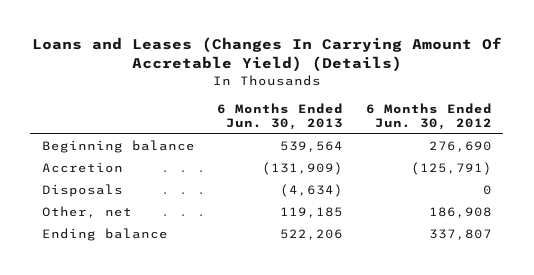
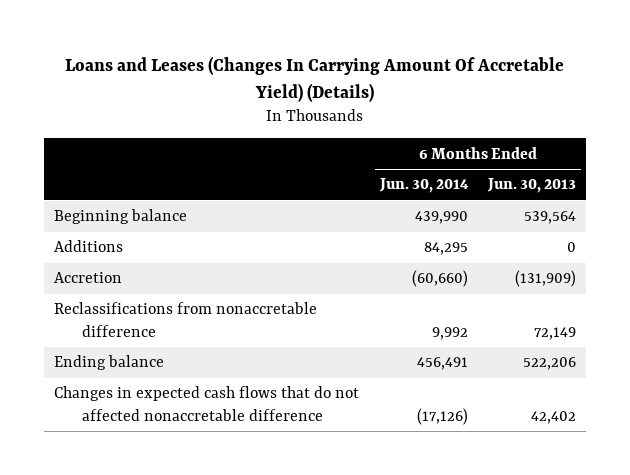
- | 6 Months Ended Jun. 30, 2013 | 6 Months Ended Jun. 30, 2012
+ | 6 Months Ended Jun. 30, 2014 | 6 Months Ended Jun. 30, 2013
+ Additions | 84,295 | 0
- Disposals | (4,634) | 0
- Other, net | 119,185 | 186,908
+ Reclassifications from nonaccretable difference | 9,992 | 72,149
+ Changes in expected cash flows that do not affected nonaccretable difference | (17,126) | 42,402

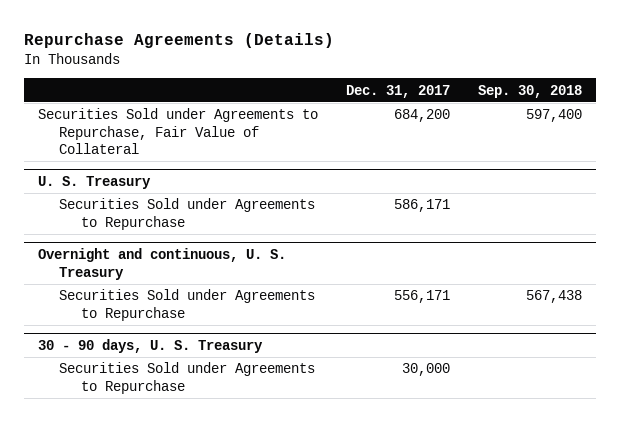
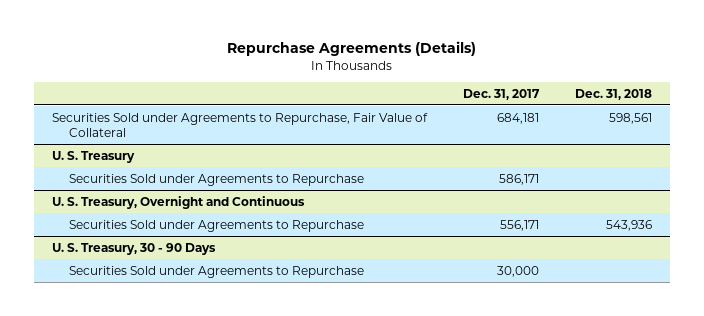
- | Dec. 31, 2017 | Sep. 30, 2018
+ | Dec. 31, 2017 | Dec. 31, 2018
- Securities Sold under Agreements to Repurchase, Fair Value of Collateral | 684,200 | 597,400
+ Securities Sold under Agreements to Repurchase, Fair Value of Collateral | 684,181 | 598,561
- Overnight and continuous, U. S. Treasury
+ U. S. Treasury, Overnight and Continuous
- 30 - 90 days, U. S. Treasury
+ U. S. Treasury, 30 - 90 Days

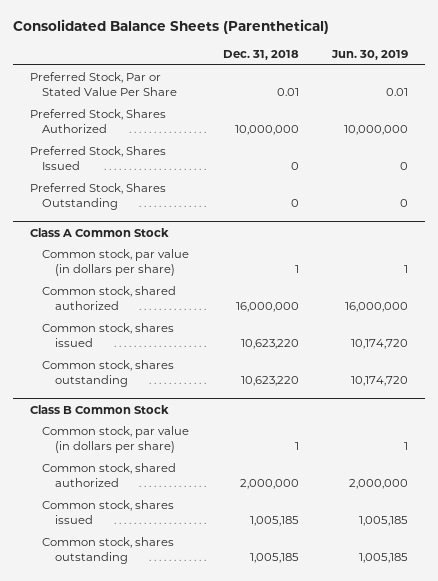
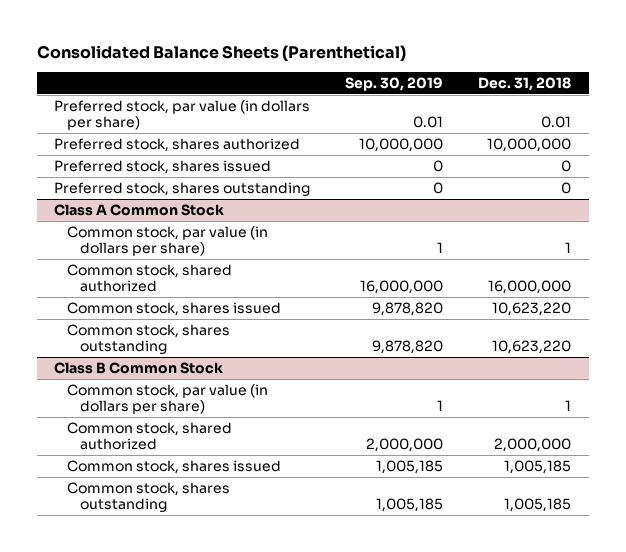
- | Dec. 31, 2018 | Jun. 30, 2019
+ | Sep. 30, 2019 | Dec. 31, 2018
- Preferred Stock, Par or Stated Value Per Share | 0.01 | 0.01
- Preferred Stock, Shares Authorized | 10,000,000 | 10,000,000
- Preferred Stock, Shares Issued | 0 | 0
- Preferred Stock, Shares Outstanding | 0 | 0
+ Preferred stock, par value (in dollars per share) | 0.01 | 0.01
+ Preferred stock, shares authorized | 10,000,000 | 10,000,000
+ Preferred stock, shares issued | 0 | 0
+ Preferred stock, shares outstanding | 0 | 0

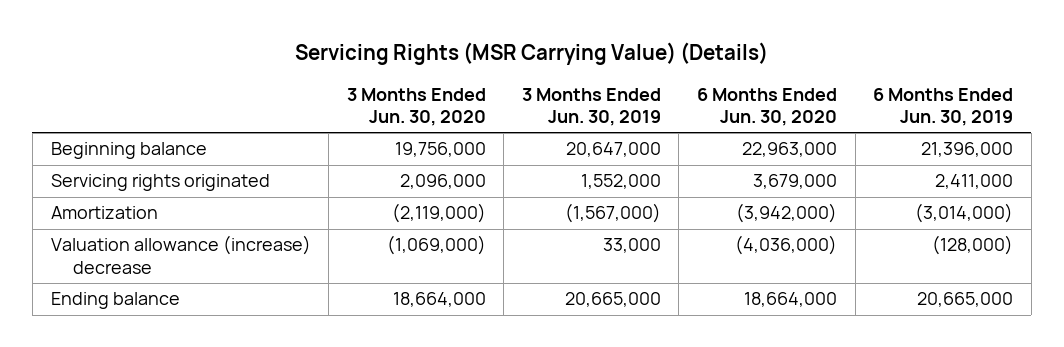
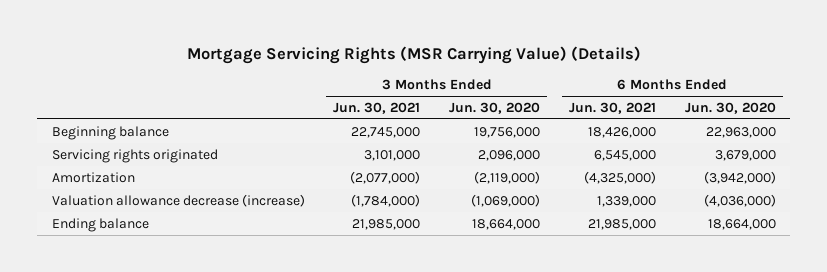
- Servicing Rights (MSR Carrying Value) (Details)
+ Mortgage Servicing Rights (MSR Carrying Value) (Details)
- | 3 Months Ended Jun. 30, 2020 | 3 Months Ended Jun. 30, 2019 | 6 Months Ended Jun. 30, 2020 | 6 Months Ended Jun. 30, 2019
+ | 3 Months Ended Jun. 30, 2021 | 3 Months Ended Jun. 30, 2020 | 6 Months Ended Jun. 30, 2021 | 6 Months Ended Jun. 30, 2020
- Valuation allowance (increase) decrease | (1,069,000) | 33,000 | (4,036,000) | (128,000)
+ Valuation allowance decrease (increase) | (1,784,000) | (1,069,000) | 1,339,000 | (4,036,000)

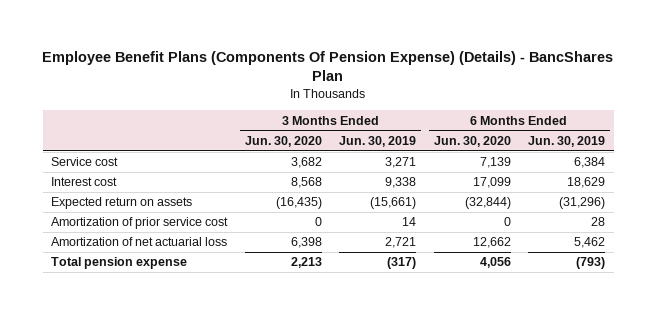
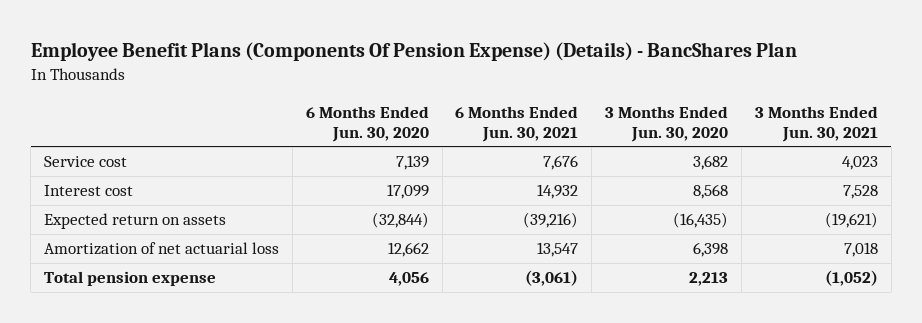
- | 3 Months Ended Jun. 30, 2020 | 3 Months Ended Jun. 30, 2019 | 6 Months Ended Jun. 30, 2020 | 6 Months Ended Jun. 30, 2019
+ | 6 Months Ended Jun. 30, 2020 | 6 Months Ended Jun. 30, 2021 | 3 Months Ended Jun. 30, 2020 | 3 Months Ended Jun. 30, 2021
- Amortization of prior service cost | 0 | 14 | 0 | 28

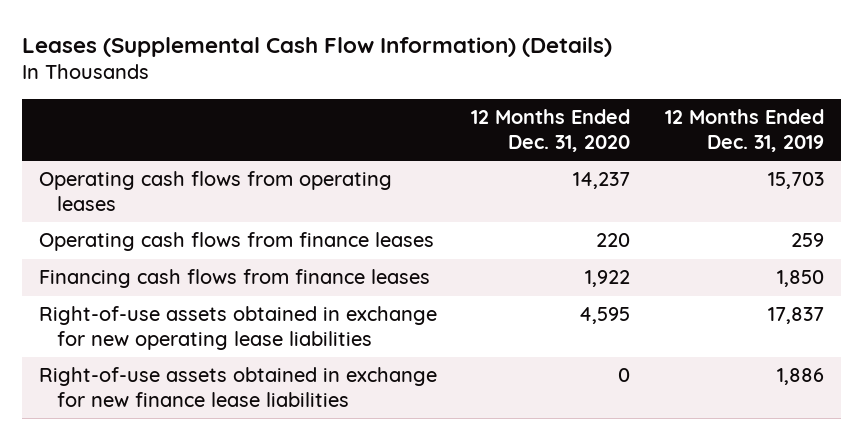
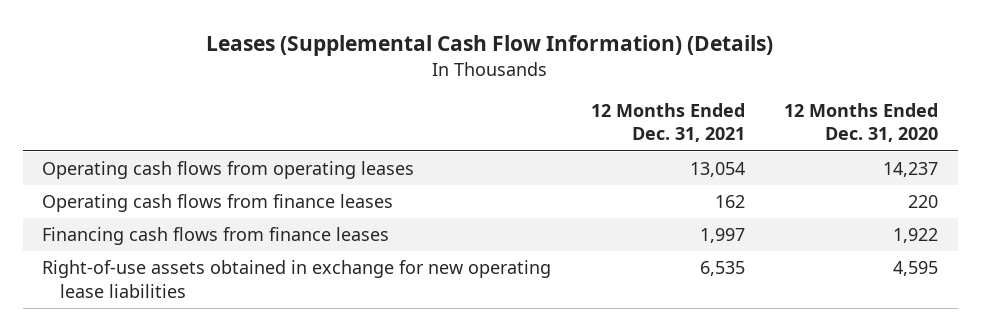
- | 12 Months Ended Dec. 31, 2020 | 12 Months Ended Dec. 31, 2019
+ | 12 Months Ended Dec. 31, 2021 | 12 Months Ended Dec. 31, 2020
- Right-of-use assets obtained in exchange for new finance lease liabilities | 0 | 1,886

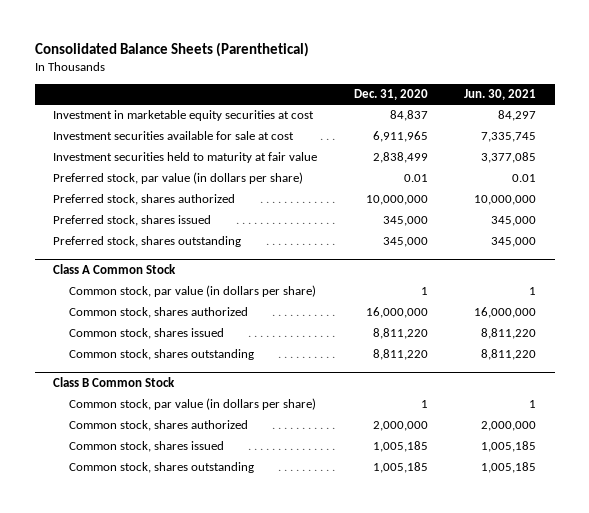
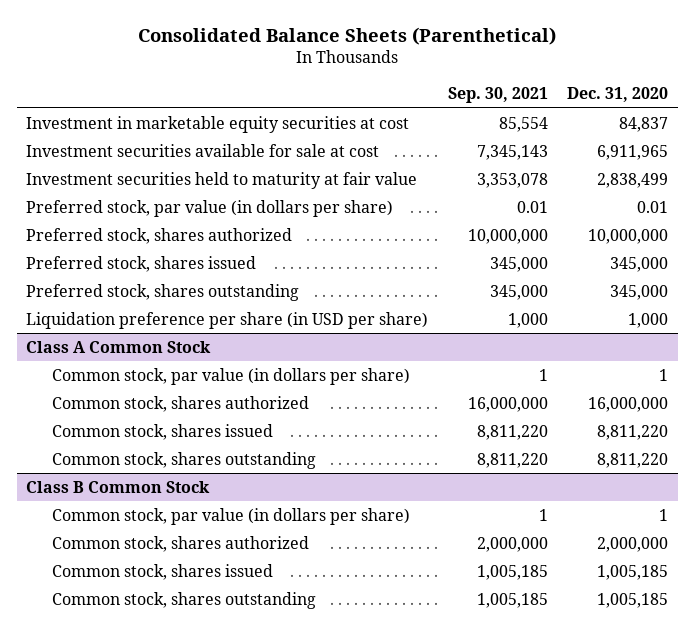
- | Dec. 31, 2020 | Jun. 30, 2021
+ | Sep. 30, 2021 | Dec. 31, 2020
+ Liquidation preference per share (in USD per share) | 1,000 | 1,000

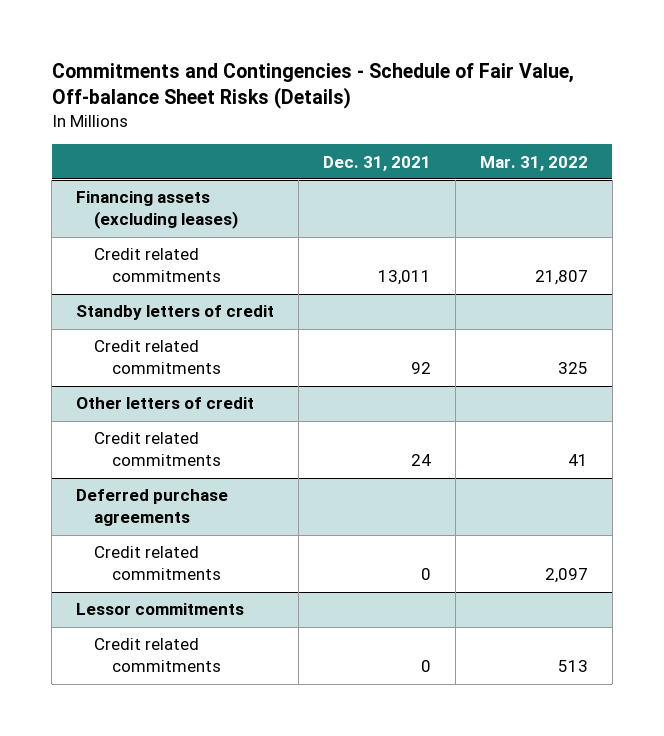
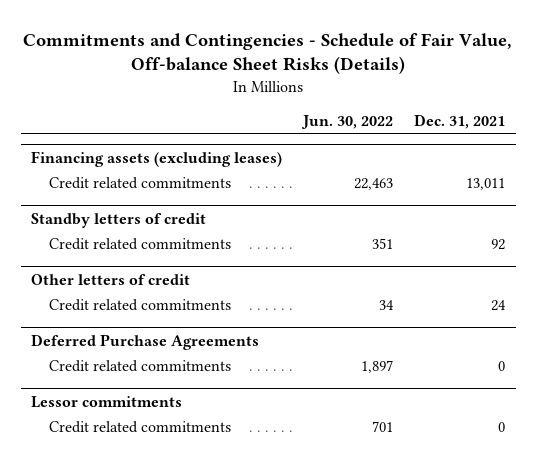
- | Dec. 31, 2021 | Mar. 31, 2022
+ | Jun. 30, 2022 | Dec. 31, 2021
- Deferred purchase agreements
+ Deferred Purchase Agreements

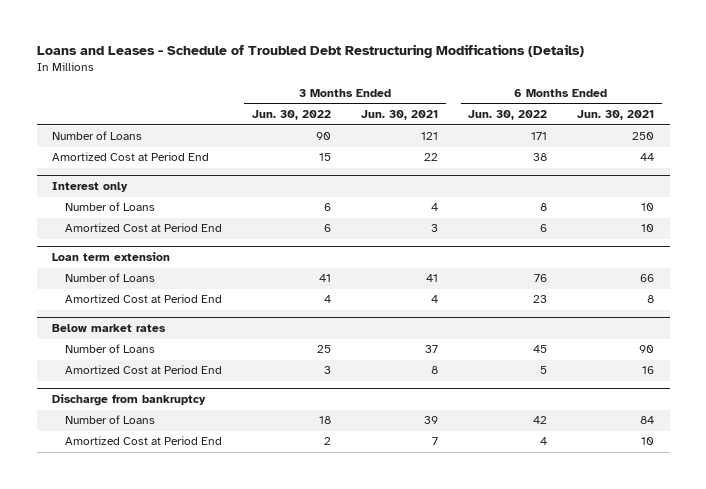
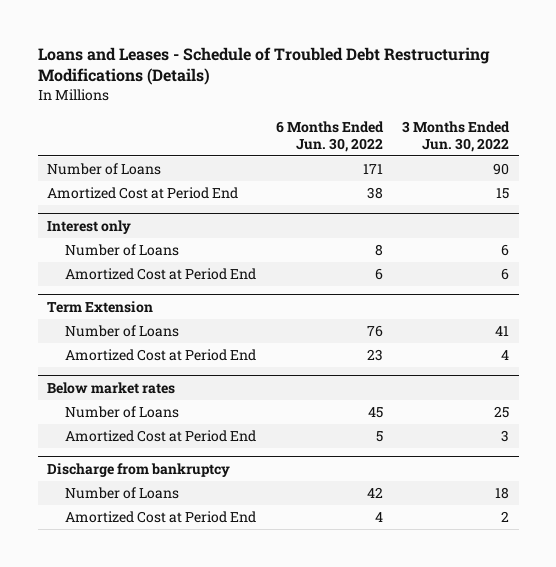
- | 3 Months Ended Jun. 30, 2022 | 3 Months Ended Jun. 30, 2021 | 6 Months Ended Jun. 30, 2022 | 6 Months Ended Jun. 30, 2021
+ | 6 Months Ended Jun. 30, 2022 | 3 Months Ended Jun. 30, 2022
- Loan term extension
+ Term Extension

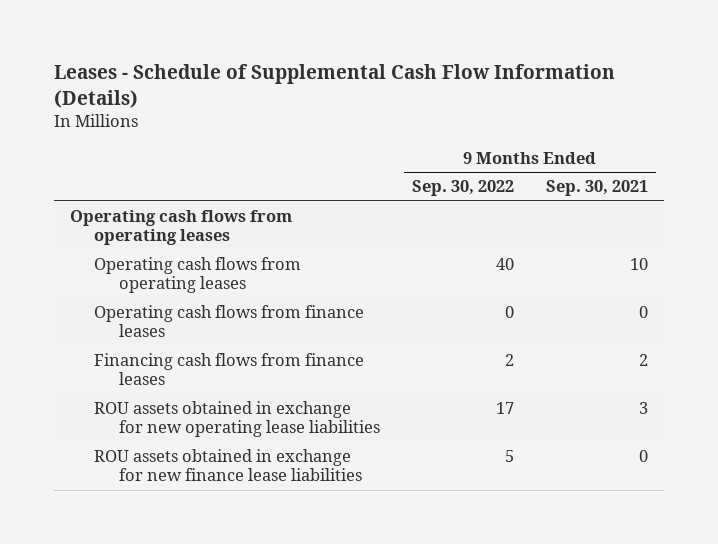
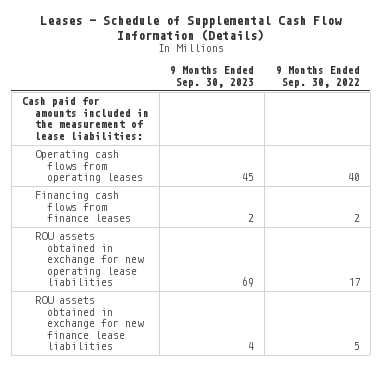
- | 9 Months Ended Sep. 30, 2022 | 9 Months Ended Sep. 30, 2021
+ | 9 Months Ended Sep. 30, 2023 | 9 Months Ended Sep. 30, 2022
- Operating cash flows from operating leases
+ Cash paid for amounts included in the measurement of lease liabilities:
- Operating cash flows from finance leases | 0 | 0

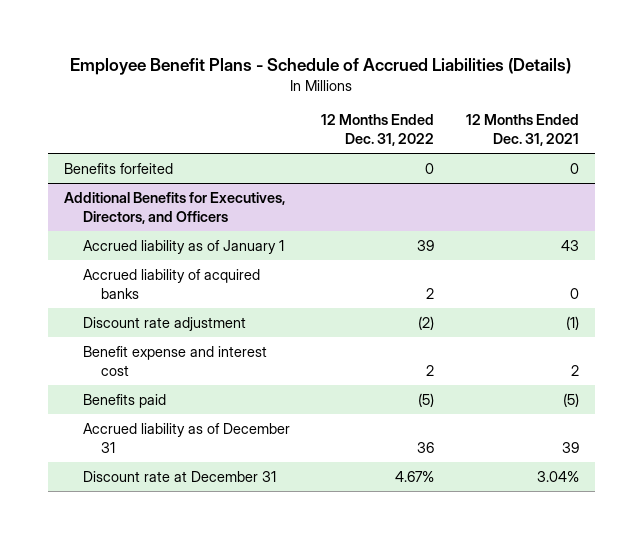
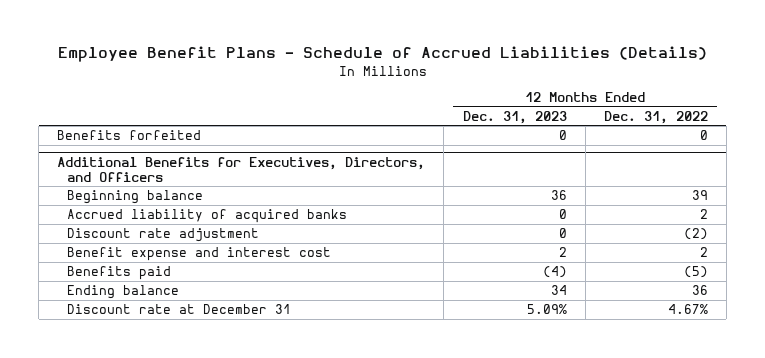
- | 12 Months Ended Dec. 31, 2022 | 12 Months Ended Dec. 31, 2021
+ | 12 Months Ended Dec. 31, 2023 | 12 Months Ended Dec. 31, 2022
@ Additional Benefits for Executives, Directors, and Officers
- Accrued liability as of January 1 | 39 | 43
+ Beginning balance | 36 | 39
- Accrued liability as of December 31 | 36 | 39
+ Ending balance | 34 | 36

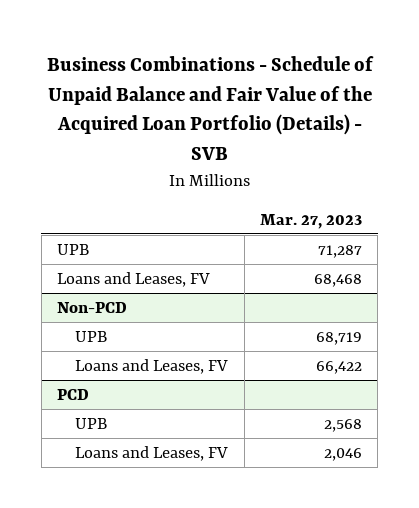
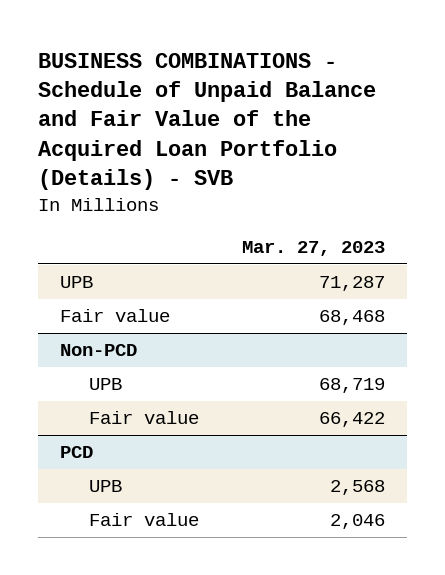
- Business Combinations - Schedule of Unpaid Balance and Fair Value of the Acquired Loan Portfolio (Details) - SVB
+ BUSINESS COMBINATIONS - Schedule of Unpaid Balance and Fair Value of the Acquired Loan Portfolio (Details) - SVB
- Loans and Leases, FV | 68,468
+ Fair value | 68,468
@ Non-PCD
- Loans and Leases, FV | 66,422
+ Fair value | 66,422
@ PCD
- Loans and Leases, FV | 2,046
+ Fair value | 2,046

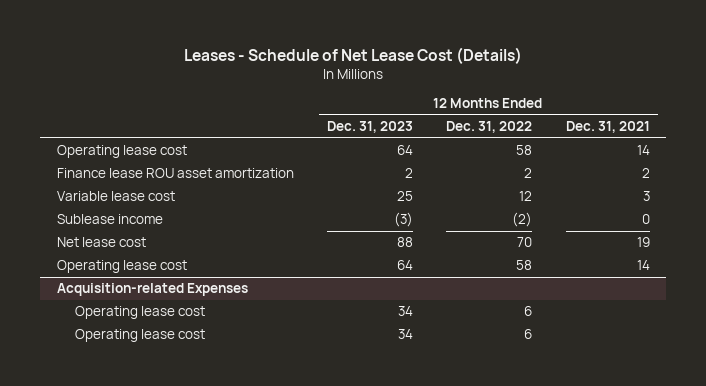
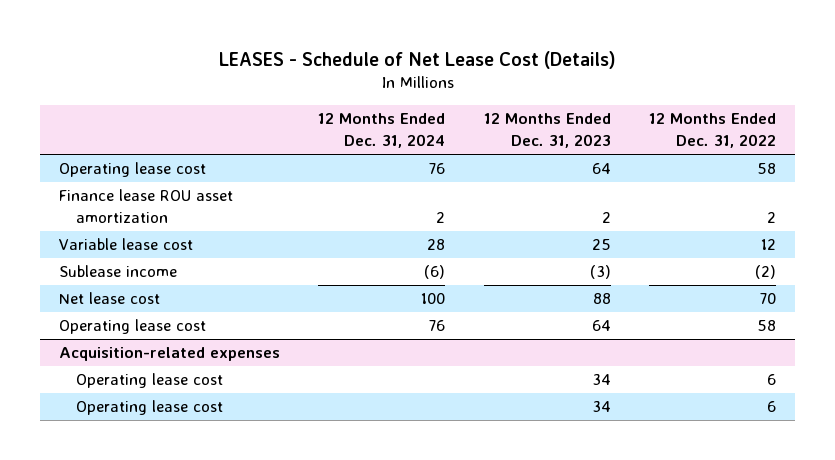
- Leases - Schedule of Net Lease Cost (Details)
+ LEASES - Schedule of Net Lease Cost (Details)
- | 12 Months Ended Dec. 31, 2023 | 12 Months Ended Dec. 31, 2022 | 12 Months Ended Dec. 31, 2021
+ | 12 Months Ended Dec. 31, 2024 | 12 Months Ended Dec. 31, 2023 | 12 Months Ended Dec. 31, 2022
- Acquisition-related Expenses
+ Acquisition-related expenses

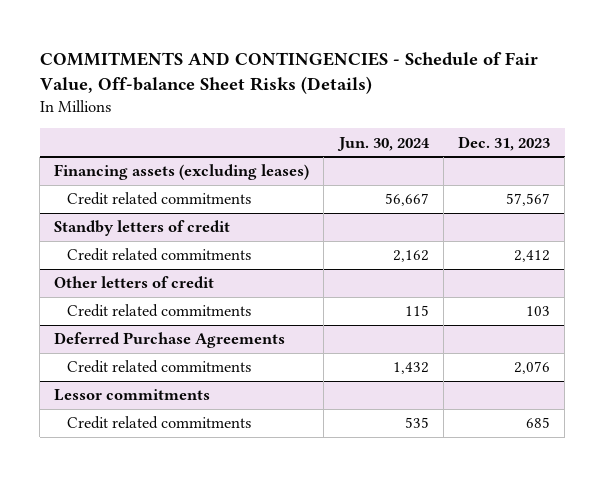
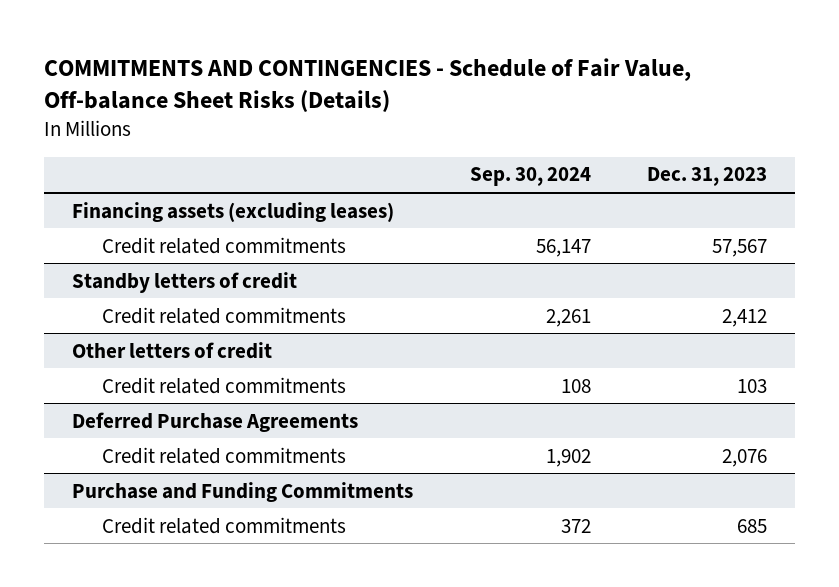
- | Jun. 30, 2024 | Dec. 31, 2023
+ | Sep. 30, 2024 | Dec. 31, 2023
- Lessor commitments
+ Purchase and Funding Commitments

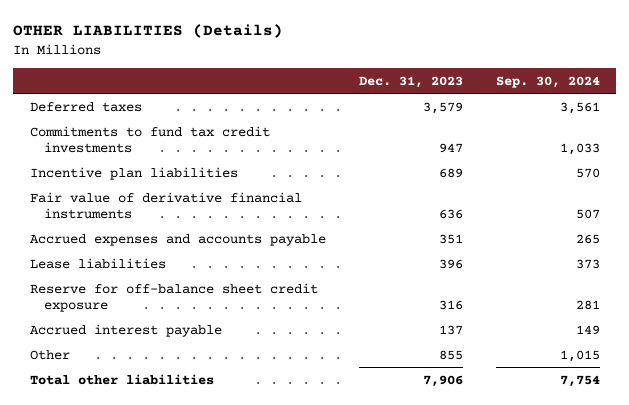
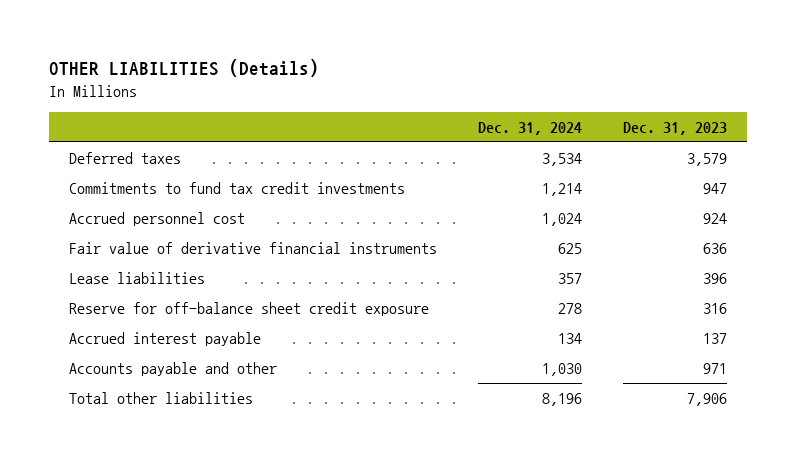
- | Dec. 31, 2023 | Sep. 30, 2024
+ | Dec. 31, 2024 | Dec. 31, 2023
- Incentive plan liabilities | 689 | 570
+ Accrued personnel cost | 1,024 | 924
- Accrued expenses and accounts payable | 351 | 265
- Other | 855 | 1,015
+ Accounts payable and other | 1,030 | 971

